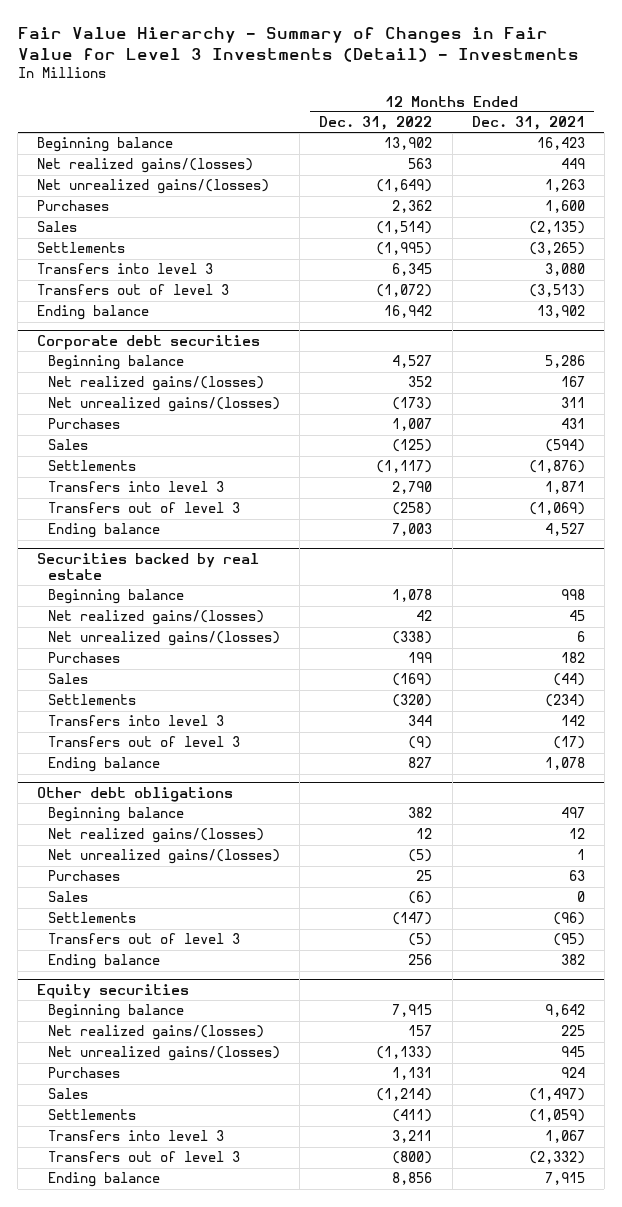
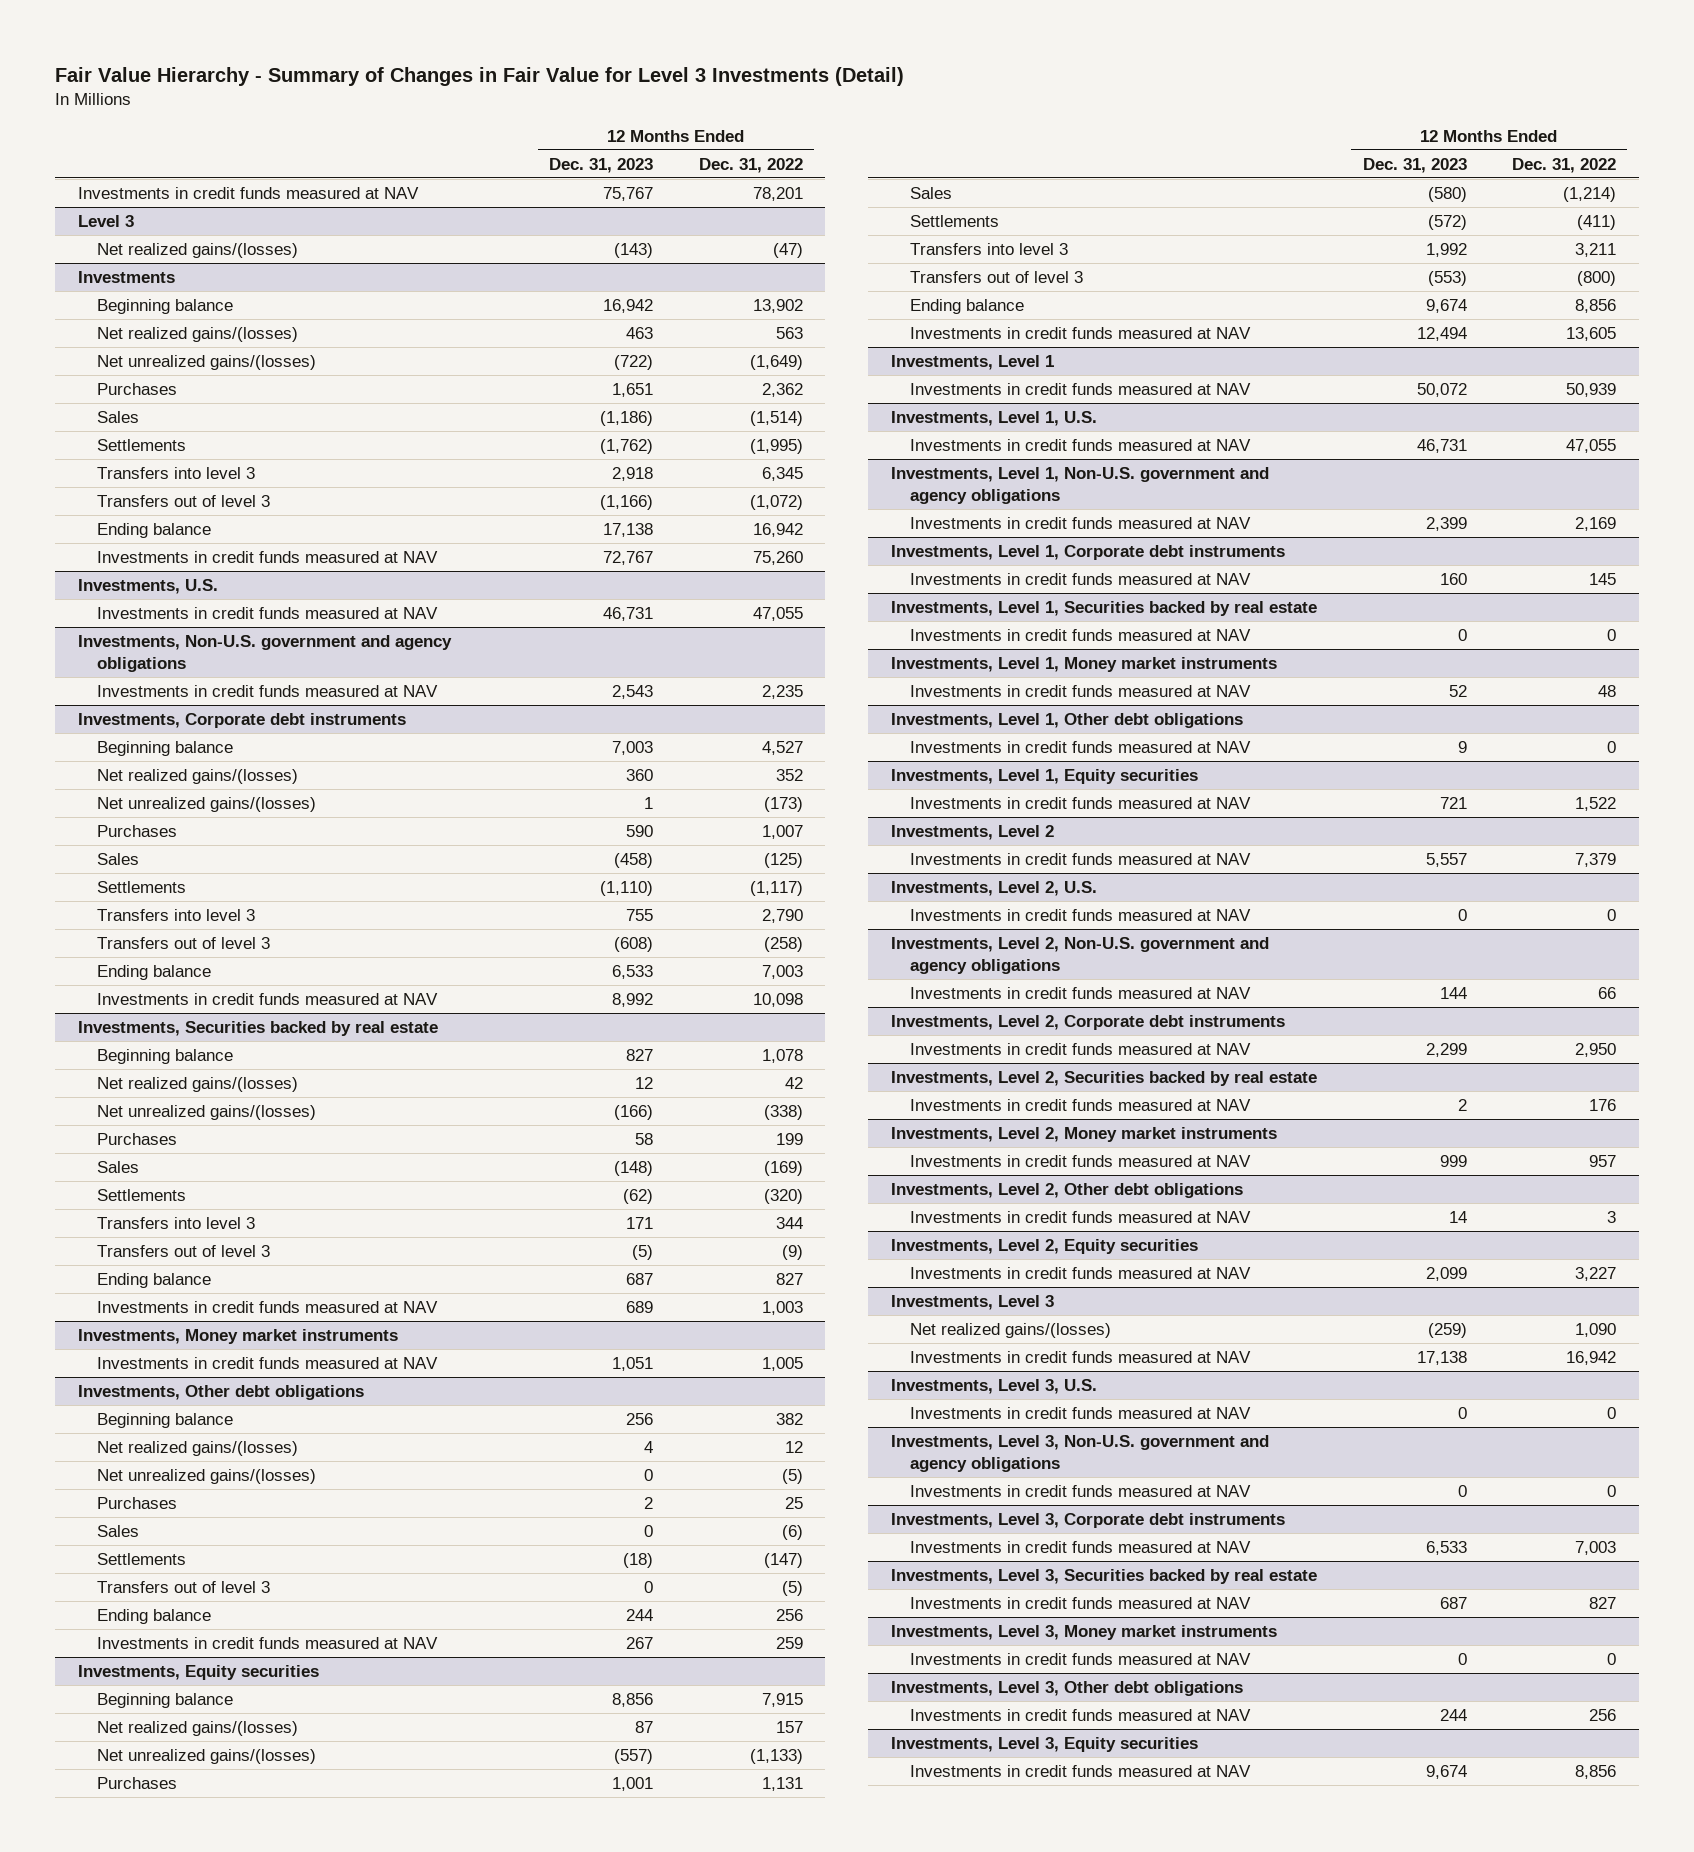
- Fair Value Hierarchy - Summary of Changes in Fair Value for Level 3 Investments (Detail) - Investments
+ Fair Value Hierarchy - Summary of Changes in Fair Value for Level 3 Investments (Detail)
- | 12 Months Ended Dec. 31, 2022 | 12 Months Ended Dec. 31, 2021
+ | 12 Months Ended Dec. 31, 2023 | 12 Months Ended Dec. 31, 2022
+ Investments in credit funds measured at NAV | 75,767 | 78,201
+ Level 3
+ Net realized gains/(losses) | (143) | (47)
+ Investments
- Corporate debt securities
+ Investments in credit funds measured at NAV | 72,767 | 75,260
+ Investments, U.S.
+ Investments in credit funds measured at NAV | 46,731 | 47,055
+ Investments, Non-U.S. government and agency obligations
+ Investments in credit funds measured at NAV | 2,543 | 2,235
+ Investments, Corporate debt instruments
- Securities backed by real estate
+ Investments in credit funds measured at NAV | 8,992 | 10,098
+ Investments, Securities backed by real estate
- Other debt obligations
+ Investments in credit funds measured at NAV | 689 | 1,003
+ Investments, Money market instruments
+ Investments in credit funds measured at NAV | 1,051 | 1,005
+ Investments, Other debt obligations
- Equity securities
+ Investments in credit funds measured at NAV | 267 | 259
+ Investments, Equity securities
+ Investments in credit funds measured at NAV | 12,494 | 13,605
+ Investments, Level 1
+ Investments in credit funds measured at NAV | 50,072 | 50,939
+ Investments, Level 1, U.S.
+ Investments in credit funds measured at NAV | 46,731 | 47,055
+ Investments, Level 1, Non-U.S. government and agency obligations
+ Investments in credit funds measured at NAV | 2,399 | 2,169
+ Investments, Level 1, Corporate debt instruments
+ Investments in credit funds measured at NAV | 160 | 145
+ Investments, Level 1, Securities backed by real estate
+ Investments in credit funds measured at NAV | 0 | 0
+ Investments, Level 1, Money market instruments
+ Investments in credit funds measured at NAV | 52 | 48
+ Investments, Level 1, Other debt obligations
+ Investments in credit funds measured at NAV | 9 | 0
+ Investments, Level 1, Equity securities
+ Investments in credit funds measured at NAV | 721 | 1,522
+ Investments, Level 2
+ Investments in credit funds measured at NAV | 5,557 | 7,379
+ Investments, Level 2, U.S.
+ Investments in credit funds measured at NAV | 0 | 0
+ Investments, Level 2, Non-U.S. government and agency obligations
+ Investments in credit funds measured at NAV | 144 | 66
+ Investments, Level 2, Corporate debt instruments
+ Investments in credit funds measured at NAV | 2,299 | 2,950
+ Investments, Level 2, Securities backed by real estate
+ Investments in credit funds measured at NAV | 2 | 176
+ Investments, Level 2, Money market instruments
+ Investments in credit funds measured at NAV | 999 | 957
+ Investments, Level 2, Other debt obligations
+ Investments in credit funds measured at NAV | 14 | 3
+ Investments, Level 2, Equity securities
+ Investments in credit funds measured at NAV | 2,099 | 3,227
+ Investments, Level 3
+ Net realized gains/(losses) | (259) | 1,090
+ Investments in credit funds measured at NAV | 17,138 | 16,942
+ Investments, Level 3, U.S.
+ Investments in credit funds measured at NAV | 0 | 0
+ Investments, Level 3, Non-U.S. government and agency obligations
+ Investments in credit funds measured at NAV | 0 | 0
+ Investments, Level 3, Corporate debt instruments
+ Investments in credit funds measured at NAV | 6,533 | 7,003
+ Investments, Level 3, Securities backed by real estate
+ Investments in credit funds measured at NAV | 687 | 827
+ Investments, Level 3, Money market instruments
+ Investments in credit funds measured at NAV | 0 | 0
+ Investments, Level 3, Other debt obligations
+ Investments in credit funds measured at NAV | 244 | 256
+ Investments, Level 3, Equity securities
+ Investments in credit funds measured at NAV | 9,674 | 8,856

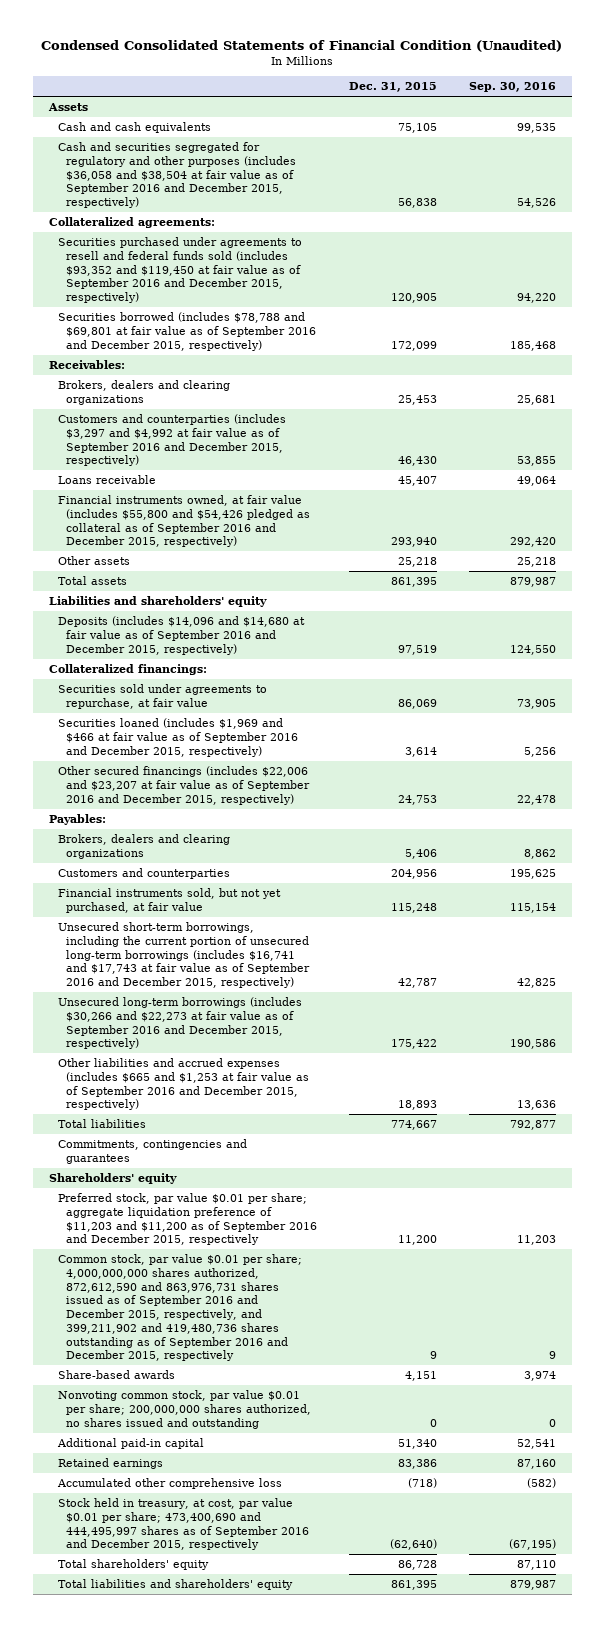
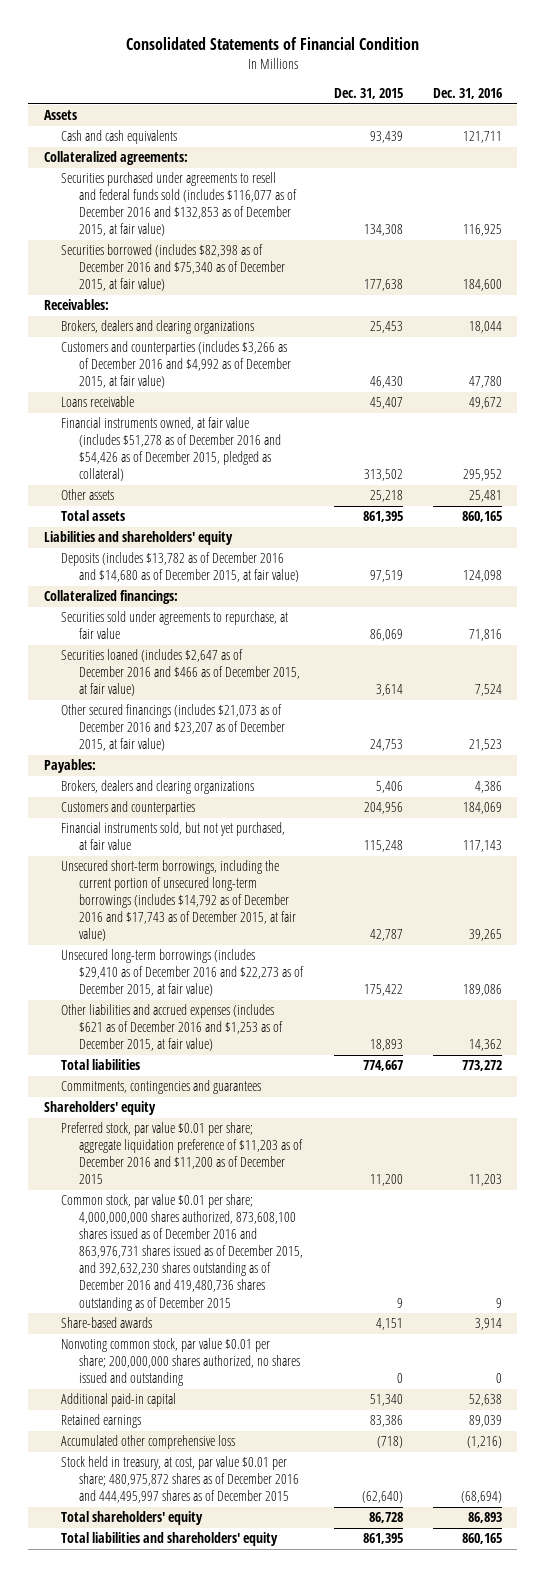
- Condensed Consolidated Statements of Financial Condition (Unaudited)
+ Consolidated Statements of Financial Condition
- | Dec. 31, 2015 | Sep. 30, 2016
+ | Dec. 31, 2015 | Dec. 31, 2016
- Cash and cash equivalents | 75,105 | 99,535
- Cash and securities segregated for regulatory and other purposes (includes $36,058 and $38,504 at fair value as of September 2016 and December 2015, respectively) | 56,838 | 54,526
+ Cash and cash equivalents | 93,439 | 121,711
- Securities purchased under agreements to resell and federal funds sold (includes $93,352 and $119,450 at fair value as of September 2016 and December 2015, respectively) | 120,905 | 94,220
- Securities borrowed (includes $78,788 and $69,801 at fair value as of September 2016 and December 2015, respectively) | 172,099 | 185,468
+ Securities purchased under agreements to resell and federal funds sold (includes $116,077 as of December 2016 and $132,853 as of December 2015, at fair value) | 134,308 | 116,925
+ Securities borrowed (includes $82,398 as of December 2016 and $75,340 as of December 2015, at fair value) | 177,638 | 184,600
- Customers and counterparties (includes $3,297 and $4,992 at fair value as of September 2016 and December 2015, respectively) | 46,430 | 53,855
+ Customers and counterparties (includes $3,266 as of December 2016 and $4,992 as of December 2015, at fair value) | 46,430 | 47,780
- Financial instruments owned, at fair value (includes $55,800 and $54,426 pledged as collateral as of September 2016 and December 2015, respectively) | 293,940 | 292,420
+ Financial instruments owned, at fair value (includes $51,278 as of December 2016 and $54,426 as of December 2015, pledged as collateral) | 313,502 | 295,952
- Deposits (includes $14,096 and $14,680 at fair value as of September 2016 and December 2015, respectively) | 97,519 | 124,550
+ Deposits (includes $13,782 as of December 2016 and $14,680 as of December 2015, at fair value) | 97,519 | 124,098
- Securities loaned (includes $1,969 and $466 at fair value as of September 2016 and December 2015, respectively) | 3,614 | 5,256
- Other secured financings (includes $22,006 and $23,207 at fair value as of September 2016 and December 2015, respectively) | 24,753 | 22,478
+ Securities loaned (includes $2,647 as of December 2016 and $466 as of December 2015, at fair value) | 3,614 | 7,524
+ Other secured financings (includes $21,073 as of December 2016 and $23,207 as of December 2015, at fair value) | 24,753 | 21,523
- Unsecured short-term borrowings, including the current portion of unsecured long-term borrowings (includes $16,741 and $17,743 at fair value as of September 2016 and December 2015, respectively) | 42,787 | 42,825
- Unsecured long-term borrowings (includes $30,266 and $22,273 at fair value as of September 2016 and December 2015, respectively) | 175,422 | 190,586
- Other liabilities and accrued expenses (includes $665 and $1,253 at fair value as of September 2016 and December 2015, respectively) | 18,893 | 13,636
+ Unsecured short-term borrowings, including the current portion of unsecured long-term borrowings (includes $14,792 as of December 2016 and $17,743 as of December 2015, at fair value) | 42,787 | 39,265
+ Unsecured long-term borrowings (includes $29,410 as of December 2016 and $22,273 as of December 2015, at fair value) | 175,422 | 189,086
+ Other liabilities and accrued expenses (includes $621 as of December 2016 and $1,253 as of December 2015, at fair value) | 18,893 | 14,362
- Preferred stock, par value $0.01 per share; aggregate liquidation preference of $11,203 and $11,200 as of September 2016 and December 2015, respectively | 11,200 | 11,203
- Common stock, par value $0.01 per share; 4,000,000,000 shares authorized, 872,612,590 and 863,976,731 shares issued as of September 2016 and December 2015, respectively, and 399,211,902 and 419,480,736 shares outstanding as of September 2016 and December 2015, respectively | 9 | 9
+ Preferred stock, par value $0.01 per share; aggregate liquidation preference of $11,203 as of December 2016 and $11,200 as of December 2015 | 11,200 | 11,203
+ Common stock, par value $0.01 per share; 4,000,000,000 shares authorized, 873,608,100 shares issued as of December 2016 and 863,976,731 shares issued as of December 2015, and 392,632,230 shares outstanding as of December 2016 and 419,480,736 shares outstanding as of December 2015 | 9 | 9
- Stock held in treasury, at cost, par value $0.01 per share; 473,400,690 and 444,495,997 shares as of September 2016 and December 2015, respectively | (62,640) | (67,195)
+ Stock held in treasury, at cost, par value $0.01 per share; 480,975,872 shares as of December 2016 and 444,495,997 shares as of December 2015 | (62,640) | (68,694)

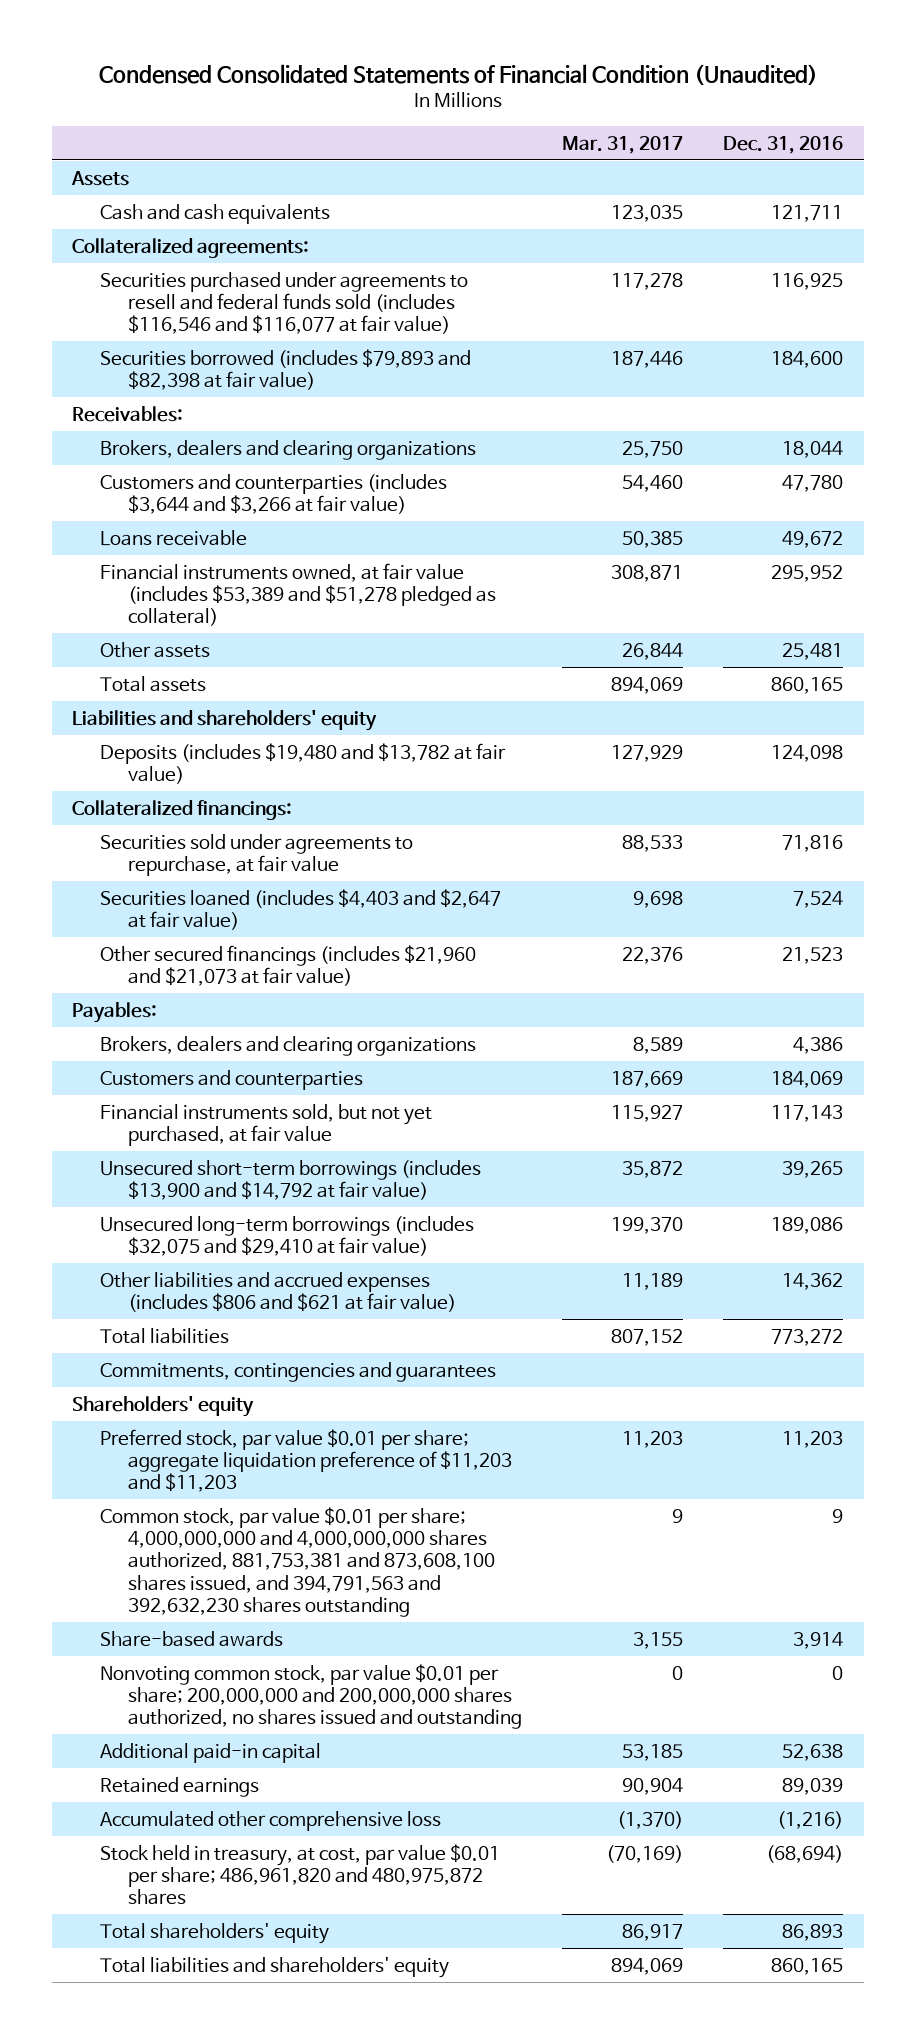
- Consolidated Statements of Financial Condition
+ Condensed Consolidated Statements of Financial Condition (Unaudited)
- | Dec. 31, 2015 | Dec. 31, 2016
+ | Mar. 31, 2017 | Dec. 31, 2016
- Securities purchased under agreements to resell and federal funds sold (includes $116,077 as of December 2016 and $132,853 as of December 2015, at fair value) | 134,308 | 116,925
- Securities borrowed (includes $82,398 as of December 2016 and $75,340 as of December 2015, at fair value) | 177,638 | 184,600
+ Securities purchased under agreements to resell and federal funds sold (includes $116,546 and $116,077 at fair value) | 117,278 | 116,925
+ Securities borrowed (includes $79,893 and $82,398 at fair value) | 187,446 | 184,600
- Customers and counterparties (includes $3,266 as of December 2016 and $4,992 as of December 2015, at fair value) | 46,430 | 47,780
+ Customers and counterparties (includes $3,644 and $3,266 at fair value) | 54,460 | 47,780
- Financial instruments owned, at fair value (includes $51,278 as of December 2016 and $54,426 as of December 2015, pledged as collateral) | 313,502 | 295,952
+ Financial instruments owned, at fair value (includes $53,389 and $51,278 pledged as collateral) | 308,871 | 295,952
- Deposits (includes $13,782 as of December 2016 and $14,680 as of December 2015, at fair value) | 97,519 | 124,098
+ Deposits (includes $19,480 and $13,782 at fair value) | 127,929 | 124,098
- Securities loaned (includes $2,647 as of December 2016 and $466 as of December 2015, at fair value) | 3,614 | 7,524
- Other secured financings (includes $21,073 as of December 2016 and $23,207 as of December 2015, at fair value) | 24,753 | 21,523
+ Securities loaned (includes $4,403 and $2,647 at fair value) | 9,698 | 7,524
+ Other secured financings (includes $21,960 and $21,073 at fair value) | 22,376 | 21,523
- Unsecured short-term borrowings, including the current portion of unsecured long-term borrowings (includes $14,792 as of December 2016 and $17,743 as of December 2015, at fair value) | 42,787 | 39,265
- Unsecured long-term borrowings (includes $29,410 as of December 2016 and $22,273 as of December 2015, at fair value) | 175,422 | 189,086
- Other liabilities and accrued expenses (includes $621 as of December 2016 and $1,253 as of December 2015, at fair value) | 18,893 | 14,362
+ Unsecured short-term borrowings (includes $13,900 and $14,792 at fair value) | 35,872 | 39,265
+ Unsecured long-term borrowings (includes $32,075 and $29,410 at fair value) | 199,370 | 189,086
+ Other liabilities and accrued expenses (includes $806 and $621 at fair value) | 11,189 | 14,362
- Preferred stock, par value $0.01 per share; aggregate liquidation preference of $11,203 as of December 2016 and $11,200 as of December 2015 | 11,200 | 11,203
- Common stock, par value $0.01 per share; 4,000,000,000 shares authorized, 873,608,100 shares issued as of December 2016 and 863,976,731 shares issued as of December 2015, and 392,632,230 shares outstanding as of December 2016 and 419,480,736 shares outstanding as of December 2015 | 9 | 9
+ Preferred stock, par value $0.01 per share; aggregate liquidation preference of $11,203 and $11,203 | 11,203 | 11,203
+ Common stock, par value $0.01 per share; 4,000,000,000 and 4,000,000,000 shares authorized, 881,753,381 and 873,608,100 shares issued, and 394,791,563 and 392,632,230 shares outstanding | 9 | 9
- Nonvoting common stock, par value $0.01 per share; 200,000,000 shares authorized, no shares issued and outstanding | 0 | 0
+ Nonvoting common stock, par value $0.01 per share; 200,000,000 and 200,000,000 shares authorized, no shares issued and outstanding | 0 | 0
- Stock held in treasury, at cost, par value $0.01 per share; 480,975,872 shares as of December 2016 and 444,495,997 shares as of December 2015 | (62,640) | (68,694)
+ Stock held in treasury, at cost, par value $0.01 per share; 486,961,820 and 480,975,872 shares | (70,169) | (68,694)

